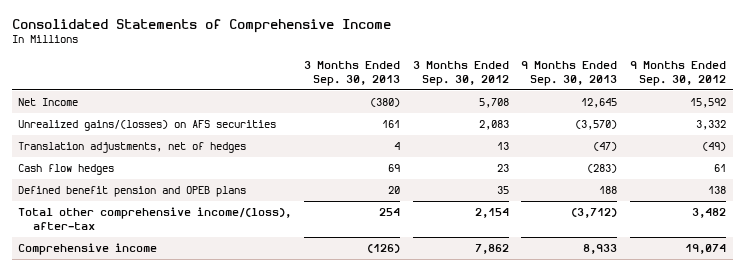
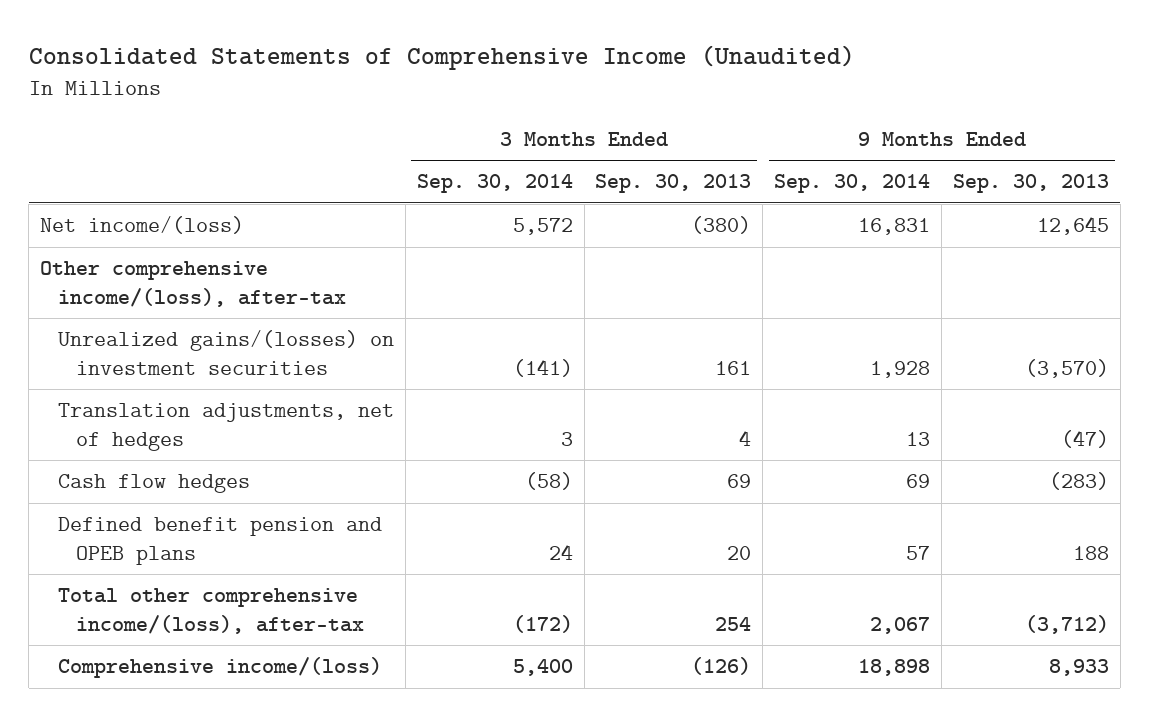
- Consolidated Statements of Comprehensive Income
+ Consolidated Statements of Comprehensive Income (Unaudited)
- | 3 Months Ended Sep. 30, 2013 | 3 Months Ended Sep. 30, 2012 | 9 Months Ended Sep. 30, 2013 | 9 Months Ended Sep. 30, 2012
+ | 3 Months Ended Sep. 30, 2014 | 3 Months Ended Sep. 30, 2013 | 9 Months Ended Sep. 30, 2014 | 9 Months Ended Sep. 30, 2013
- Net Income | (380) | 5,708 | 12,645 | 15,592
- Unrealized gains/(losses) on AFS securities | 161 | 2,083 | (3,570) | 3,332
+ Net income/(loss) | 5,572 | (380) | 16,831 | 12,645
+ Other comprehensive income/(loss), after-tax
+ Unrealized gains/(losses) on investment securities | (141) | 161 | 1,928 | (3,570)
- Comprehensive income | (126) | 7,862 | 8,933 | 19,074
+ Comprehensive income/(loss) | 5,400 | (126) | 18,898 | 8,933

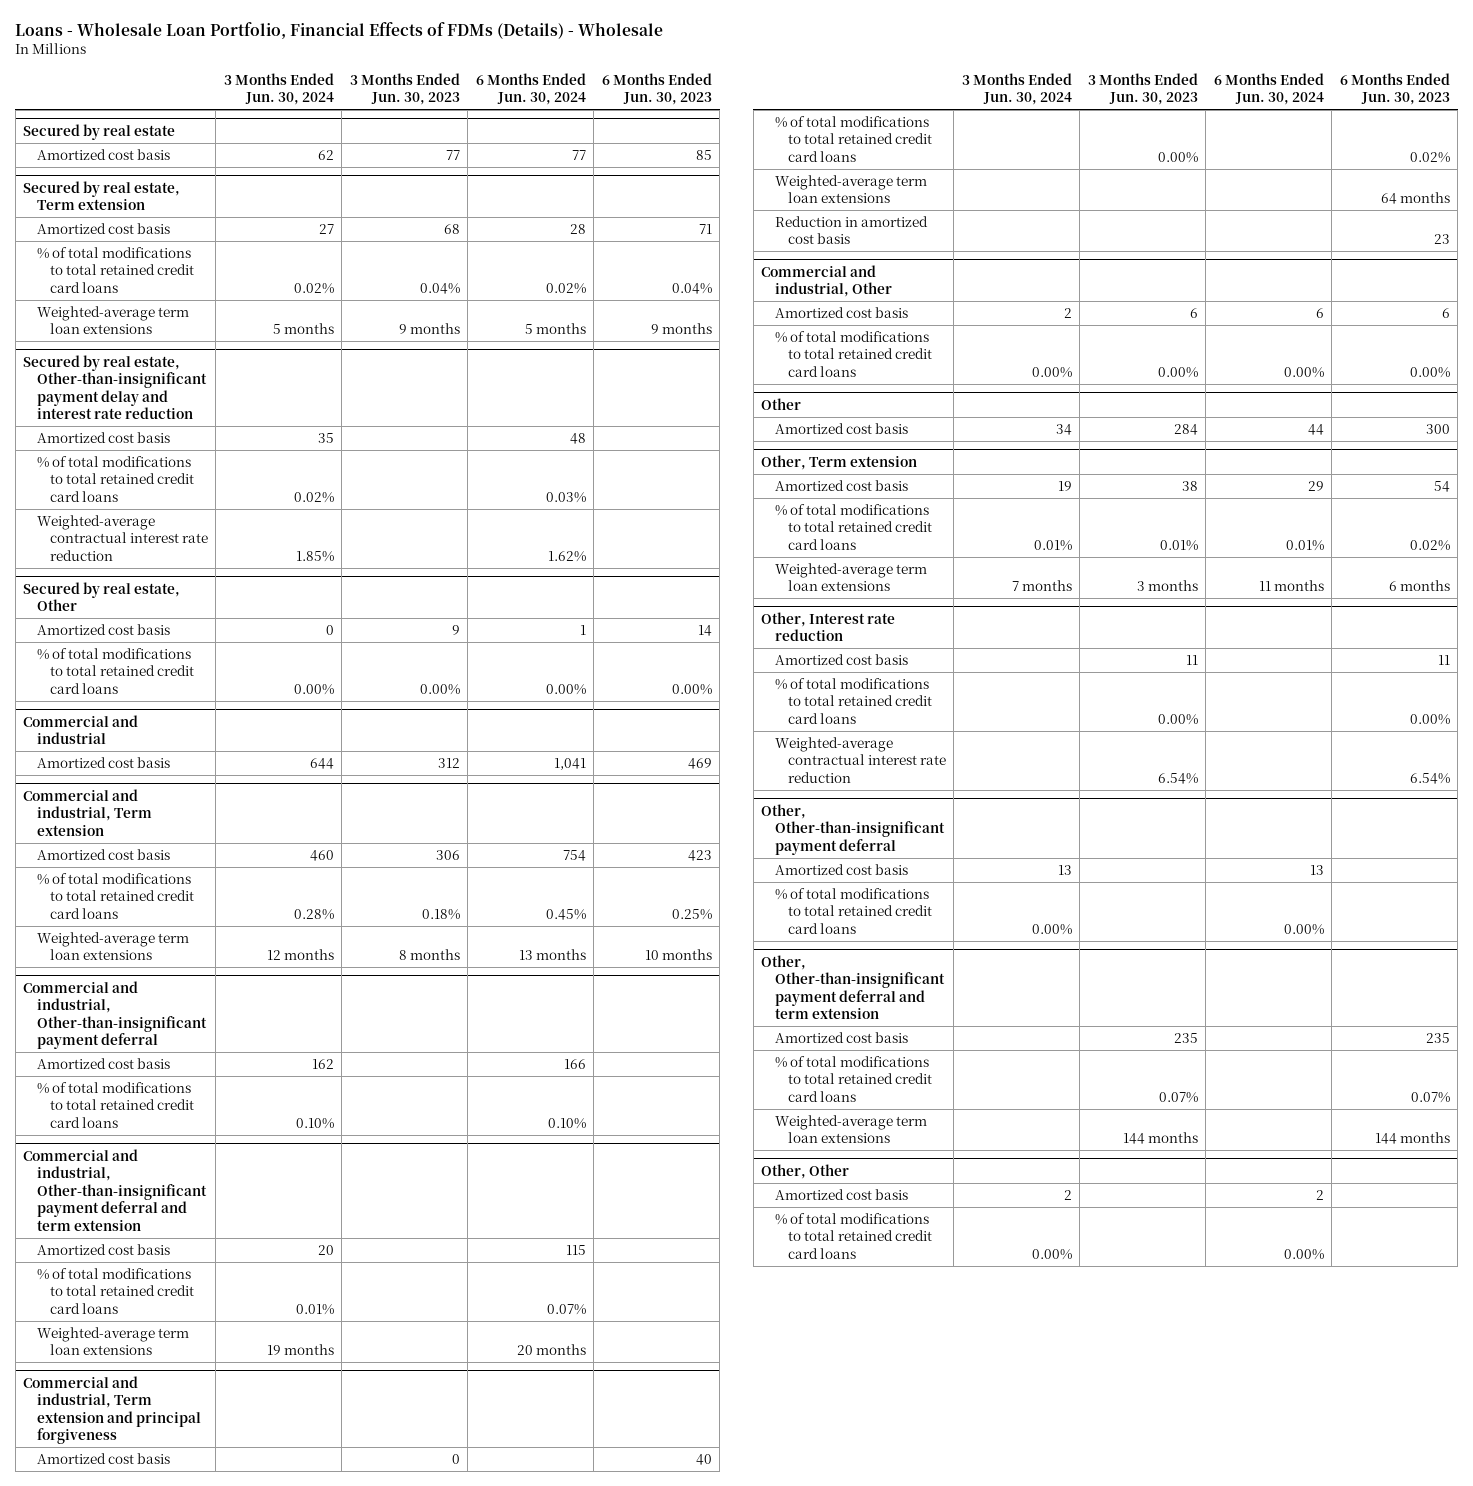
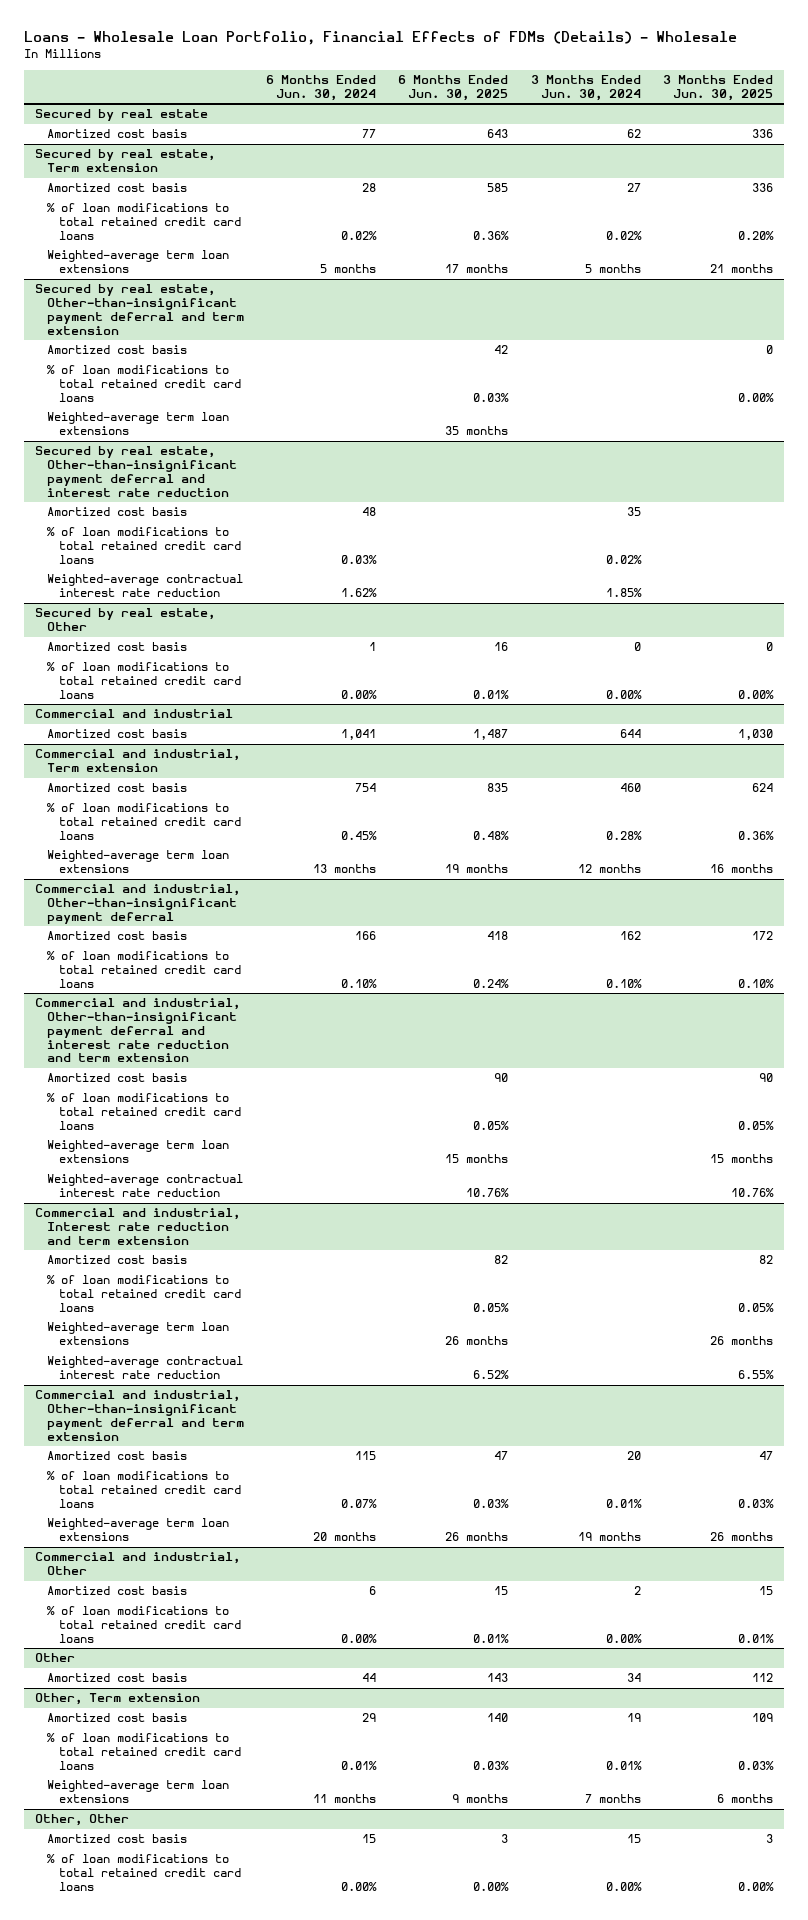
- | 3 Months Ended Jun. 30, 2024 | 3 Months Ended Jun. 30, 2023 | 6 Months Ended Jun. 30, 2024 | 6 Months Ended Jun. 30, 2023
+ | 6 Months Ended Jun. 30, 2024 | 6 Months Ended Jun. 30, 2025 | 3 Months Ended Jun. 30, 2024 | 3 Months Ended Jun. 30, 2025
@ Secured by real estate, Term extension
- % of total modifications to total retained credit card loans | 0.02% | 0.04% | 0.02% | 0.04%
+ % of loan modifications to total retained credit card loans | 0.02% | 0.36% | 0.02% | 0.20%
- Secured by real estate, Other-than-insignificant payment delay and interest rate reduction
+ Secured by real estate, Other-than-insignificant payment deferral and term extension
+ Amortized cost basis | | 42 | | 0
+ % of loan modifications to total retained credit card loans | | 0.03% | | 0.00%
+ Weighted-average term loan extensions | | 35 months | |
+ Secured by real estate, Other-than-insignificant payment deferral and interest rate reduction
- % of total modifications to total retained credit card loans | 0.02% | | 0.03% |
+ % of loan modifications to total retained credit card loans | 0.03% | | 0.02% |
@ Secured by real estate, Other
- % of total modifications to total retained credit card loans | 0.00% | 0.00% | 0.00% | 0.00%
+ % of loan modifications to total retained credit card loans | 0.00% | 0.01% | 0.00% | 0.00%
@ Commercial and industrial, Term extension
- % of total modifications to total retained credit card loans | 0.28% | 0.18% | 0.45% | 0.25%
+ % of loan modifications to total retained credit card loans | 0.45% | 0.48% | 0.28% | 0.36%
@ Commercial and industrial, Other-than-insignificant payment deferral
- % of total modifications to total retained credit card loans | 0.10% | | 0.10% |
+ % of loan modifications to total retained credit card loans | 0.10% | 0.24% | 0.10% | 0.10%
+ Commercial and industrial, Other-than-insignificant payment deferral and interest rate reduction and term extension
+ Amortized cost basis | | 90 | | 90
+ % of loan modifications to total retained credit card loans | | 0.05% | | 0.05%
+ Weighted-average term loan extensions | | 15 months | | 15 months
+ Weighted-average contractual interest rate reduction | | 10.76% | | 10.76%
+ Commercial and industrial, Interest rate reduction and term extension
+ Amortized cost basis | | 82 | | 82
+ % of loan modifications to total retained credit card loans | | 0.05% | | 0.05%
+ Weighted-average term loan extensions | | 26 months | | 26 months
+ Weighted-average contractual interest rate reduction | | 6.52% | | 6.55%
@ Commercial and industrial, Other-than-insignificant payment deferral and term extension
- % of total modifications to total retained credit card loans | 0.01% | | 0.07% |
+ % of loan modifications to total retained credit card loans | 0.07% | 0.03% | 0.01% | 0.03%
- Commercial and industrial, Term extension and principal forgiveness
- Amortized cost basis | | 0 | | 40
- % of total modifications to total retained credit card loans | | 0.00% | | 0.02%
- Weighted-average term loan extensions | | | | 64 months
- Reduction in amortized cost basis | | | | 23
@ Commercial and industrial, Other
- % of total modifications to total retained credit card loans | 0.00% | 0.00% | 0.00% | 0.00%
+ % of loan modifications to total retained credit card loans | 0.00% | 0.01% | 0.00% | 0.01%
@ Other, Term extension
- % of total modifications to total retained credit card loans | 0.01% | 0.01% | 0.01% | 0.02%
+ % of loan modifications to total retained credit card loans | 0.01% | 0.03% | 0.01% | 0.03%
- Other, Interest rate reduction
- Amortized cost basis | | 11 | | 11
- % of total modifications to total retained credit card loans | | 0.00% | | 0.00%
- Weighted-average contractual interest rate reduction | | 6.54% | | 6.54%
- Other, Other-than-insignificant payment deferral
- Amortized cost basis | 13 | | 13 |
- % of total modifications to total retained credit card loans | 0.00% | | 0.00% |
- Other, Other-than-insignificant payment deferral and term extension
- Amortized cost basis | | 235 | | 235
- % of total modifications to total retained credit card loans | | 0.07% | | 0.07%
- Weighted-average term loan extensions | | 144 months | | 144 months
@ Other, Other
- Amortized cost basis | 2 | | 2 |
- % of total modifications to total retained credit card loans | 0.00% | | 0.00% |
+ Amortized cost basis | 15 | 3 | 15 | 3
+ % of loan modifications to total retained credit card loans | 0.00% | 0.00% | 0.00% | 0.00%

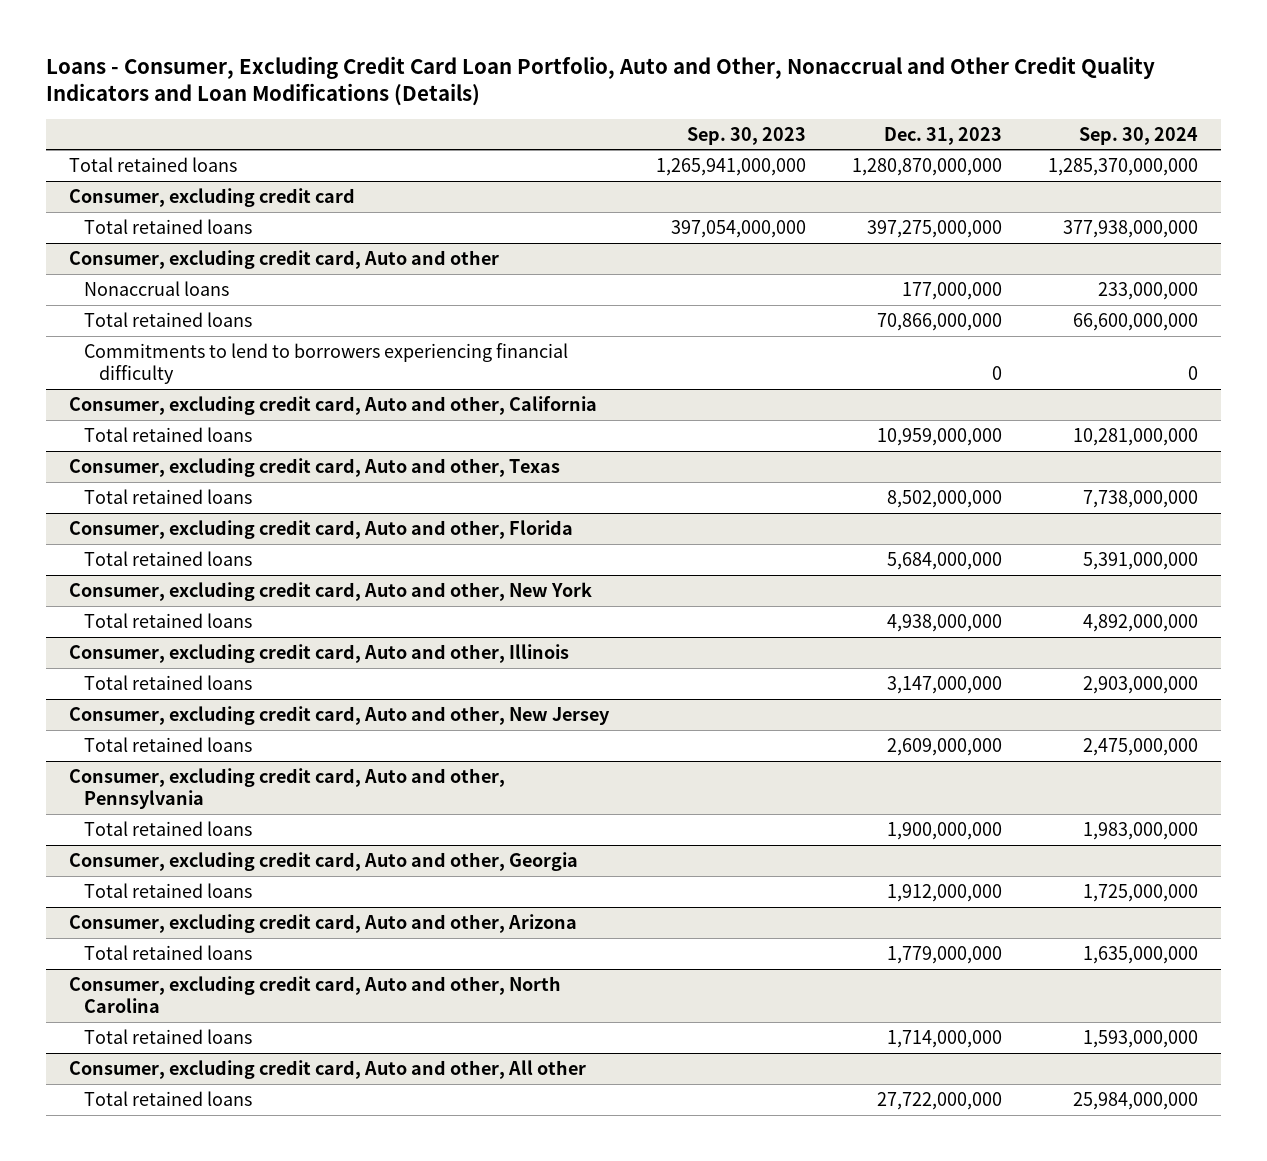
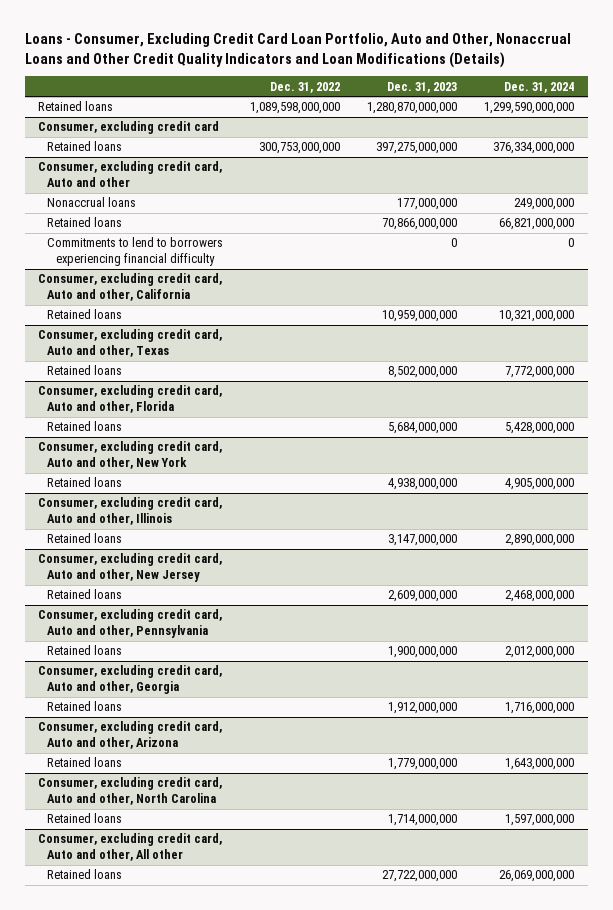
- Loans - Consumer, Excluding Credit Card Loan Portfolio, Auto and Other, Nonaccrual and Other Credit Quality Indicators and Loan Modifications (Details)
+ Loans - Consumer, Excluding Credit Card Loan Portfolio, Auto and Other, Nonaccrual Loans and Other Credit Quality Indicators and Loan Modifications (Details)
- | Sep. 30, 2023 | Dec. 31, 2023 | Sep. 30, 2024
+ | Dec. 31, 2022 | Dec. 31, 2023 | Dec. 31, 2024
- Total retained loans | 1,265,941,000,000 | 1,280,870,000,000 | 1,285,370,000,000
+ Retained loans | 1,089,598,000,000 | 1,280,870,000,000 | 1,299,590,000,000
@ Consumer, excluding credit card
- Total retained loans | 397,054,000,000 | 397,275,000,000 | 377,938,000,000
+ Retained loans | 300,753,000,000 | 397,275,000,000 | 376,334,000,000
@ Consumer, excluding credit card, Auto and other
- Total retained loans | | 70,866,000,000 | 66,600,000,000
+ Retained loans | | 70,866,000,000 | 66,821,000,000
@ Consumer, excluding credit card, Auto and other, California
- Total retained loans | | 10,959,000,000 | 10,281,000,000
+ Retained loans | | 10,959,000,000 | 10,321,000,000
@ Consumer, excluding credit card, Auto and other, Texas
- Total retained loans | | 8,502,000,000 | 7,738,000,000
+ Retained loans | | 8,502,000,000 | 7,772,000,000
@ Consumer, excluding credit card, Auto and other, Florida
- Total retained loans | | 5,684,000,000 | 5,391,000,000
+ Retained loans | | 5,684,000,000 | 5,428,000,000
@ Consumer, excluding credit card, Auto and other, New York
- Total retained loans | | 4,938,000,000 | 4,892,000,000
+ Retained loans | | 4,938,000,000 | 4,905,000,000
@ Consumer, excluding credit card, Auto and other, Illinois
- Total retained loans | | 3,147,000,000 | 2,903,000,000
+ Retained loans | | 3,147,000,000 | 2,890,000,000
@ Consumer, excluding credit card, Auto and other, New Jersey
- Total retained loans | | 2,609,000,000 | 2,475,000,000
+ Retained loans | | 2,609,000,000 | 2,468,000,000
@ Consumer, excluding credit card, Auto and other, Pennsylvania
- Total retained loans | | 1,900,000,000 | 1,983,000,000
+ Retained loans | | 1,900,000,000 | 2,012,000,000
@ Consumer, excluding credit card, Auto and other, Georgia
- Total retained loans | | 1,912,000,000 | 1,725,000,000
+ Retained loans | | 1,912,000,000 | 1,716,000,000
@ Consumer, excluding credit card, Auto and other, Arizona
- Total retained loans | | 1,779,000,000 | 1,635,000,000
+ Retained loans | | 1,779,000,000 | 1,643,000,000
@ Consumer, excluding credit card, Auto and other, North Carolina
- Total retained loans | | 1,714,000,000 | 1,593,000,000
+ Retained loans | | 1,714,000,000 | 1,597,000,000
@ Consumer, excluding credit card, Auto and other, All other
- Total retained loans | | 27,722,000,000 | 25,984,000,000
+ Retained loans | | 27,722,000,000 | 26,069,000,000

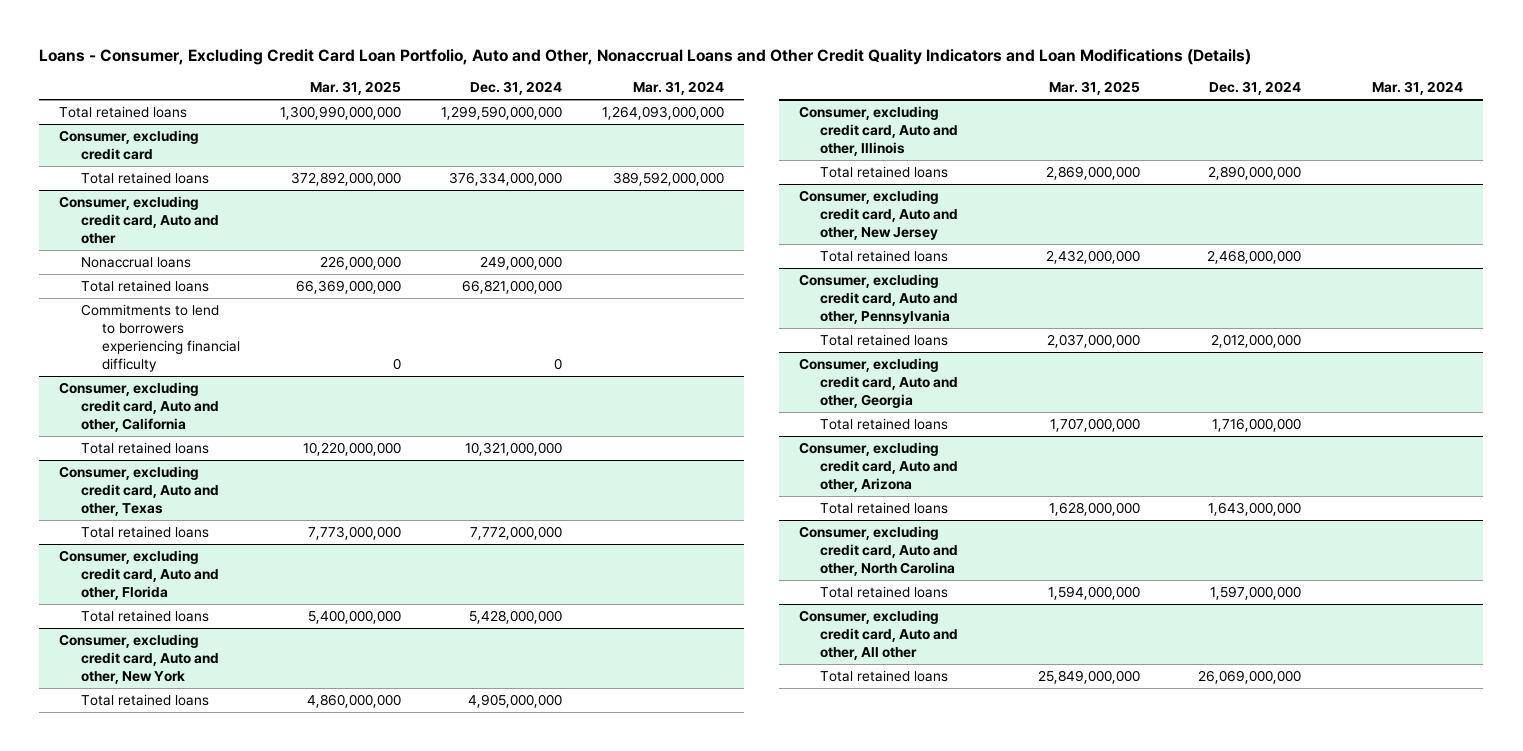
- | Dec. 31, 2022 | Dec. 31, 2023 | Dec. 31, 2024
+ | Mar. 31, 2025 | Dec. 31, 2024 | Mar. 31, 2024
- Retained loans | 1,089,598,000,000 | 1,280,870,000,000 | 1,299,590,000,000
+ Total retained loans | 1,300,990,000,000 | 1,299,590,000,000 | 1,264,093,000,000
@ Consumer, excluding credit card
- Retained loans | 300,753,000,000 | 397,275,000,000 | 376,334,000,000
+ Total retained loans | 372,892,000,000 | 376,334,000,000 | 389,592,000,000
@ Consumer, excluding credit card, Auto and other
- Retained loans | | 70,866,000,000 | 66,821,000,000
+ Total retained loans | 66,369,000,000 | 66,821,000,000 |
@ Consumer, excluding credit card, Auto and other, California
- Retained loans | | 10,959,000,000 | 10,321,000,000
+ Total retained loans | 10,220,000,000 | 10,321,000,000 |
@ Consumer, excluding credit card, Auto and other, Texas
- Retained loans | | 8,502,000,000 | 7,772,000,000
+ Total retained loans | 7,773,000,000 | 7,772,000,000 |
@ Consumer, excluding credit card, Auto and other, Florida
- Retained loans | | 5,684,000,000 | 5,428,000,000
+ Total retained loans | 5,400,000,000 | 5,428,000,000 |
@ Consumer, excluding credit card, Auto and other, New York
- Retained loans | | 4,938,000,000 | 4,905,000,000
+ Total retained loans | 4,860,000,000 | 4,905,000,000 |
@ Consumer, excluding credit card, Auto and other, Illinois
- Retained loans | | 3,147,000,000 | 2,890,000,000
+ Total retained loans | 2,869,000,000 | 2,890,000,000 |
@ Consumer, excluding credit card, Auto and other, New Jersey
- Retained loans | | 2,609,000,000 | 2,468,000,000
+ Total retained loans | 2,432,000,000 | 2,468,000,000 |
@ Consumer, excluding credit card, Auto and other, Pennsylvania
- Retained loans | | 1,900,000,000 | 2,012,000,000
+ Total retained loans | 2,037,000,000 | 2,012,000,000 |
@ Consumer, excluding credit card, Auto and other, Georgia
- Retained loans | | 1,912,000,000 | 1,716,000,000
+ Total retained loans | 1,707,000,000 | 1,716,000,000 |
@ Consumer, excluding credit card, Auto and other, Arizona
- Retained loans | | 1,779,000,000 | 1,643,000,000
+ Total retained loans | 1,628,000,000 | 1,643,000,000 |
@ Consumer, excluding credit card, Auto and other, North Carolina
- Retained loans | | 1,714,000,000 | 1,597,000,000
+ Total retained loans | 1,594,000,000 | 1,597,000,000 |
@ Consumer, excluding credit card, Auto and other, All other
- Retained loans | | 27,722,000,000 | 26,069,000,000
+ Total retained loans | 25,849,000,000 | 26,069,000,000 |

